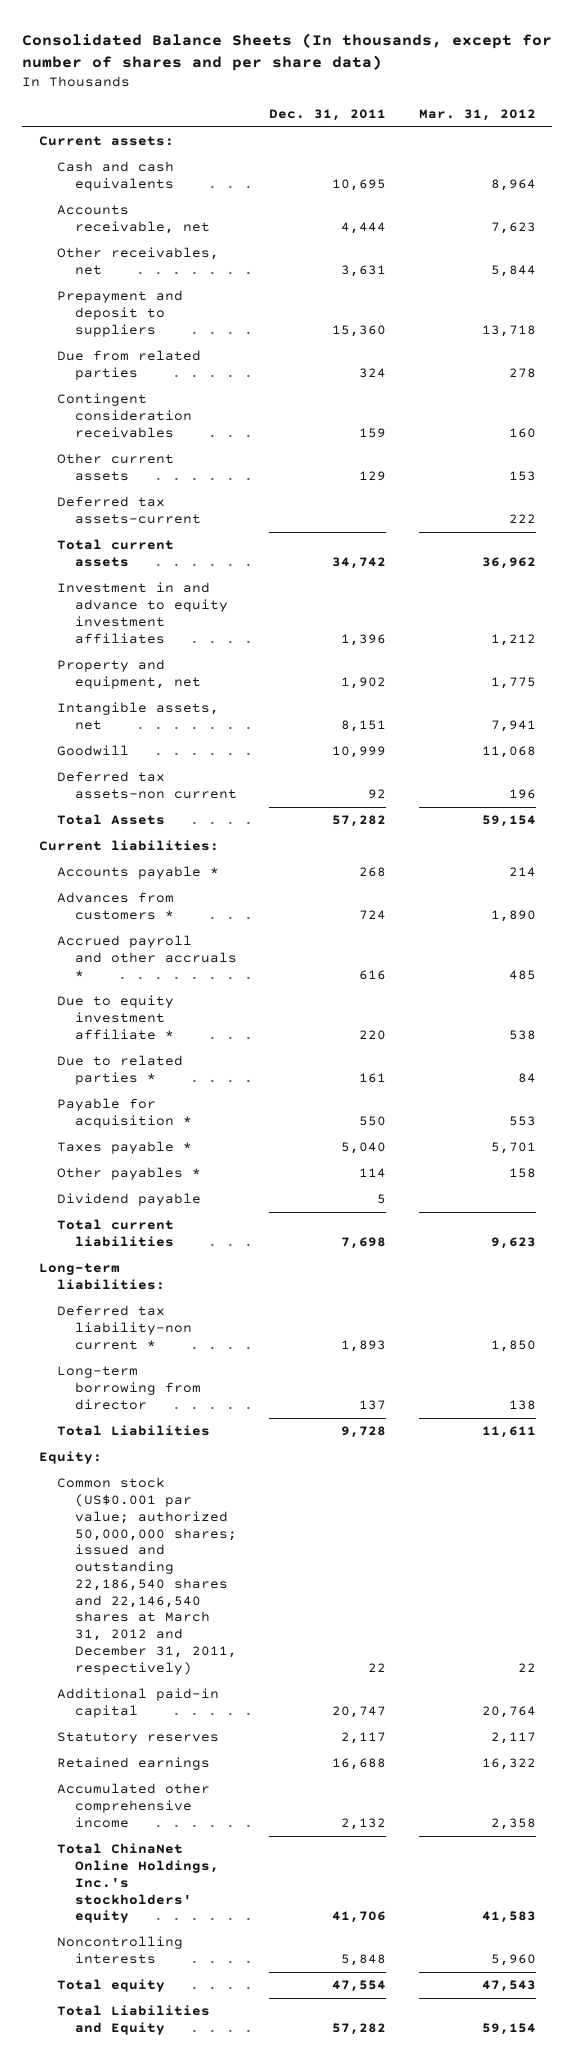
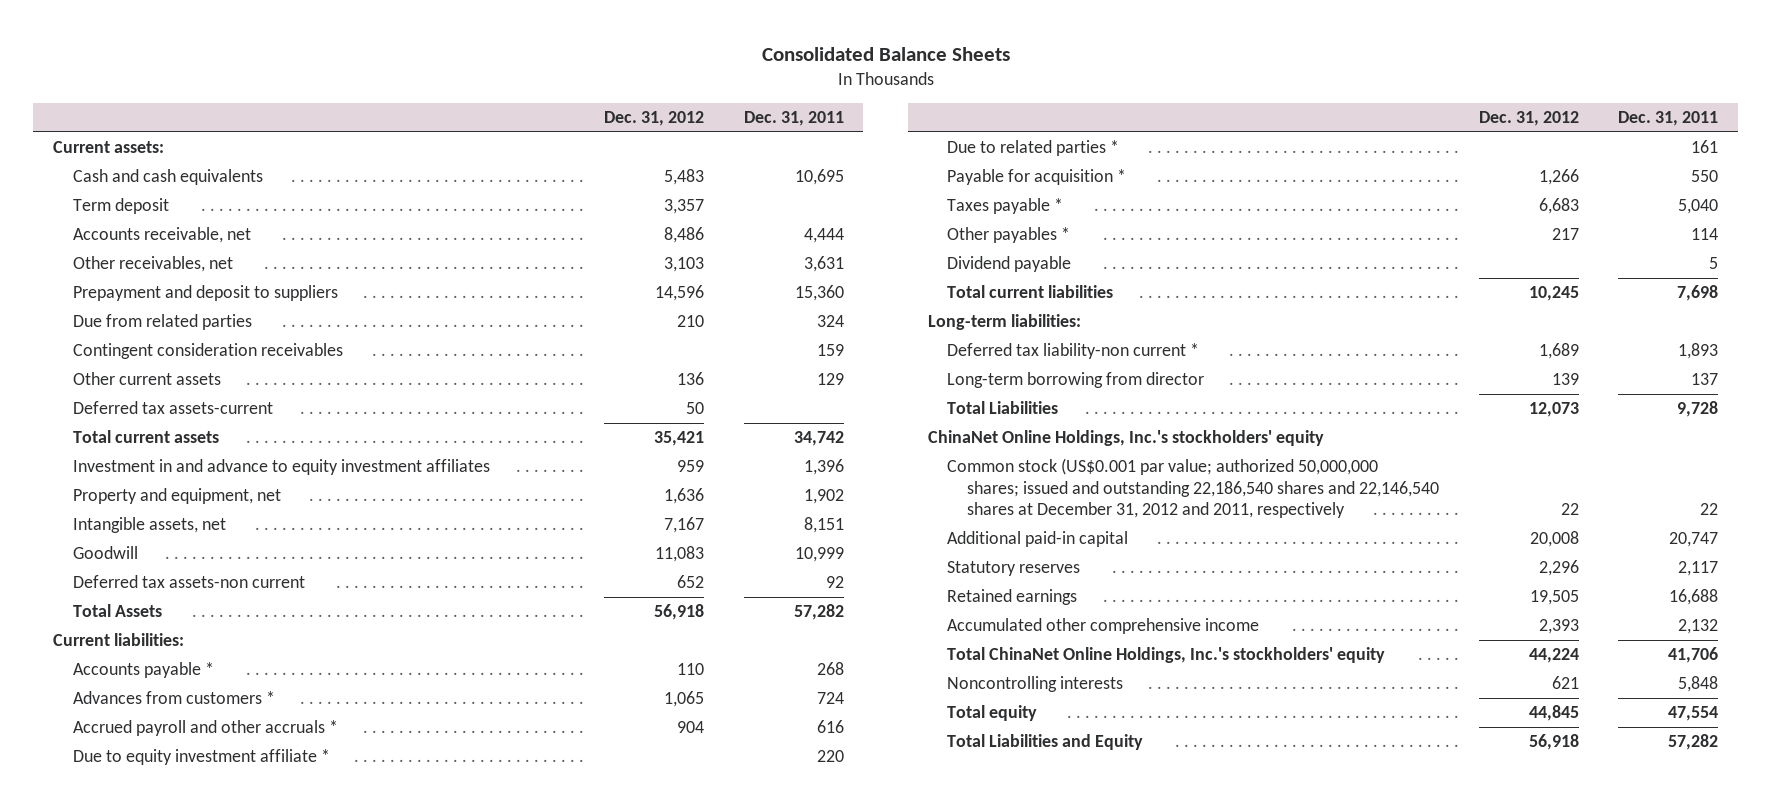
- Consolidated Balance Sheets (In thousands, except for number of shares and per share data)
+ Consolidated Balance Sheets
- | Dec. 31, 2011 | Mar. 31, 2012
+ | Dec. 31, 2012 | Dec. 31, 2011
+ Term deposit | 3,357 |
- Equity:
- Common stock (US$0.001 par value; authorized 50,000,000 shares; issued and outstanding 22,186,540 shares and 22,146,540 shares at March 31, 2012 and December 31, 2011, respectively) | 22 | 22
+ ChinaNet Online Holdings, Inc.'s stockholders' equity
+ Common stock (US$0.001 par value; authorized 50,000,000 shares; issued and outstanding 22,186,540 shares and 22,146,540 shares at December 31, 2012 and 2011, respectively | 22 | 22

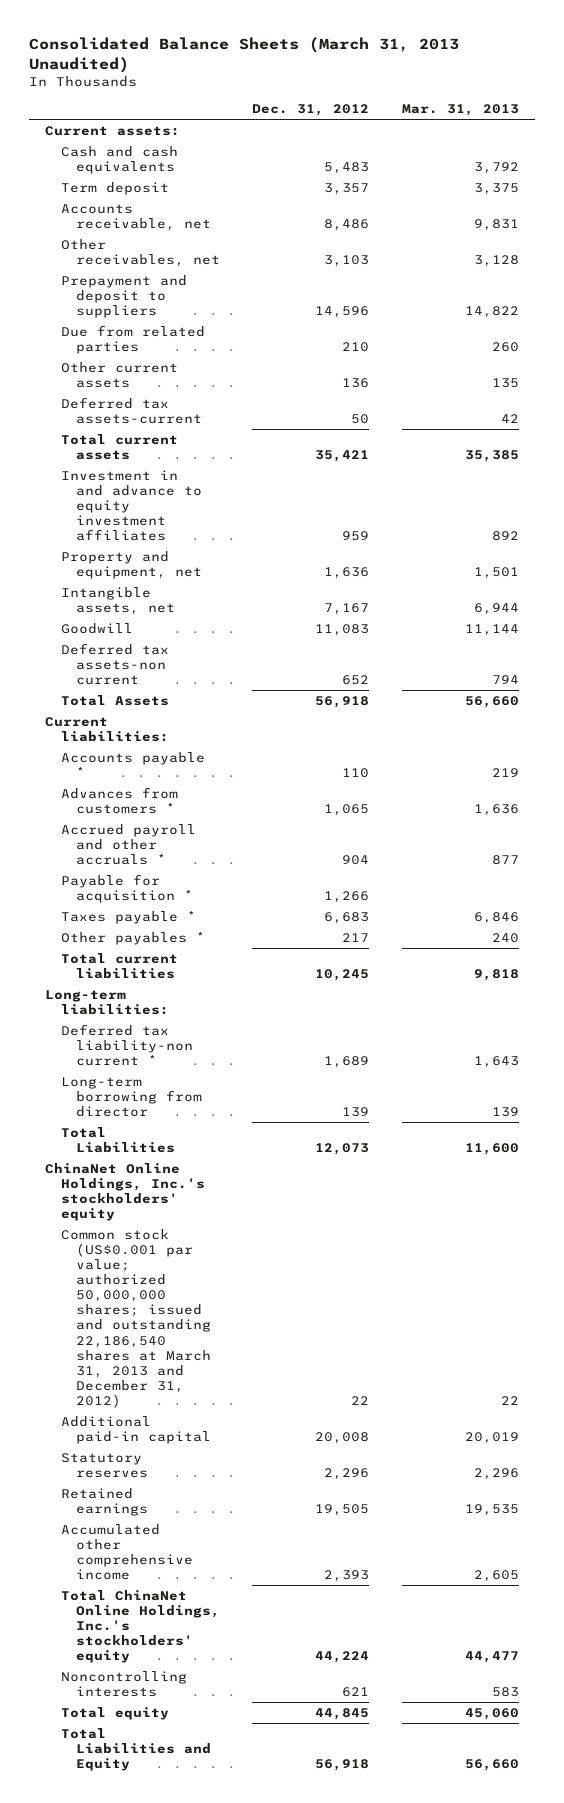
- Consolidated Balance Sheets
+ Consolidated Balance Sheets (March 31, 2013 Unaudited)
- | Dec. 31, 2012 | Dec. 31, 2011
+ | Dec. 31, 2012 | Mar. 31, 2013
- Contingent consideration receivables | | 159
- Due to equity investment affiliate * | | 220
- Due to related parties * | | 161
- Dividend payable | | 5
- Common stock (US$0.001 par value; authorized 50,000,000 shares; issued and outstanding 22,186,540 shares and 22,146,540 shares at December 31, 2012 and 2011, respectively | 22 | 22
+ Common stock (US$0.001 par value; authorized 50,000,000 shares; issued and outstanding 22,186,540 shares at March 31, 2013 and December 31, 2012) | 22 | 22

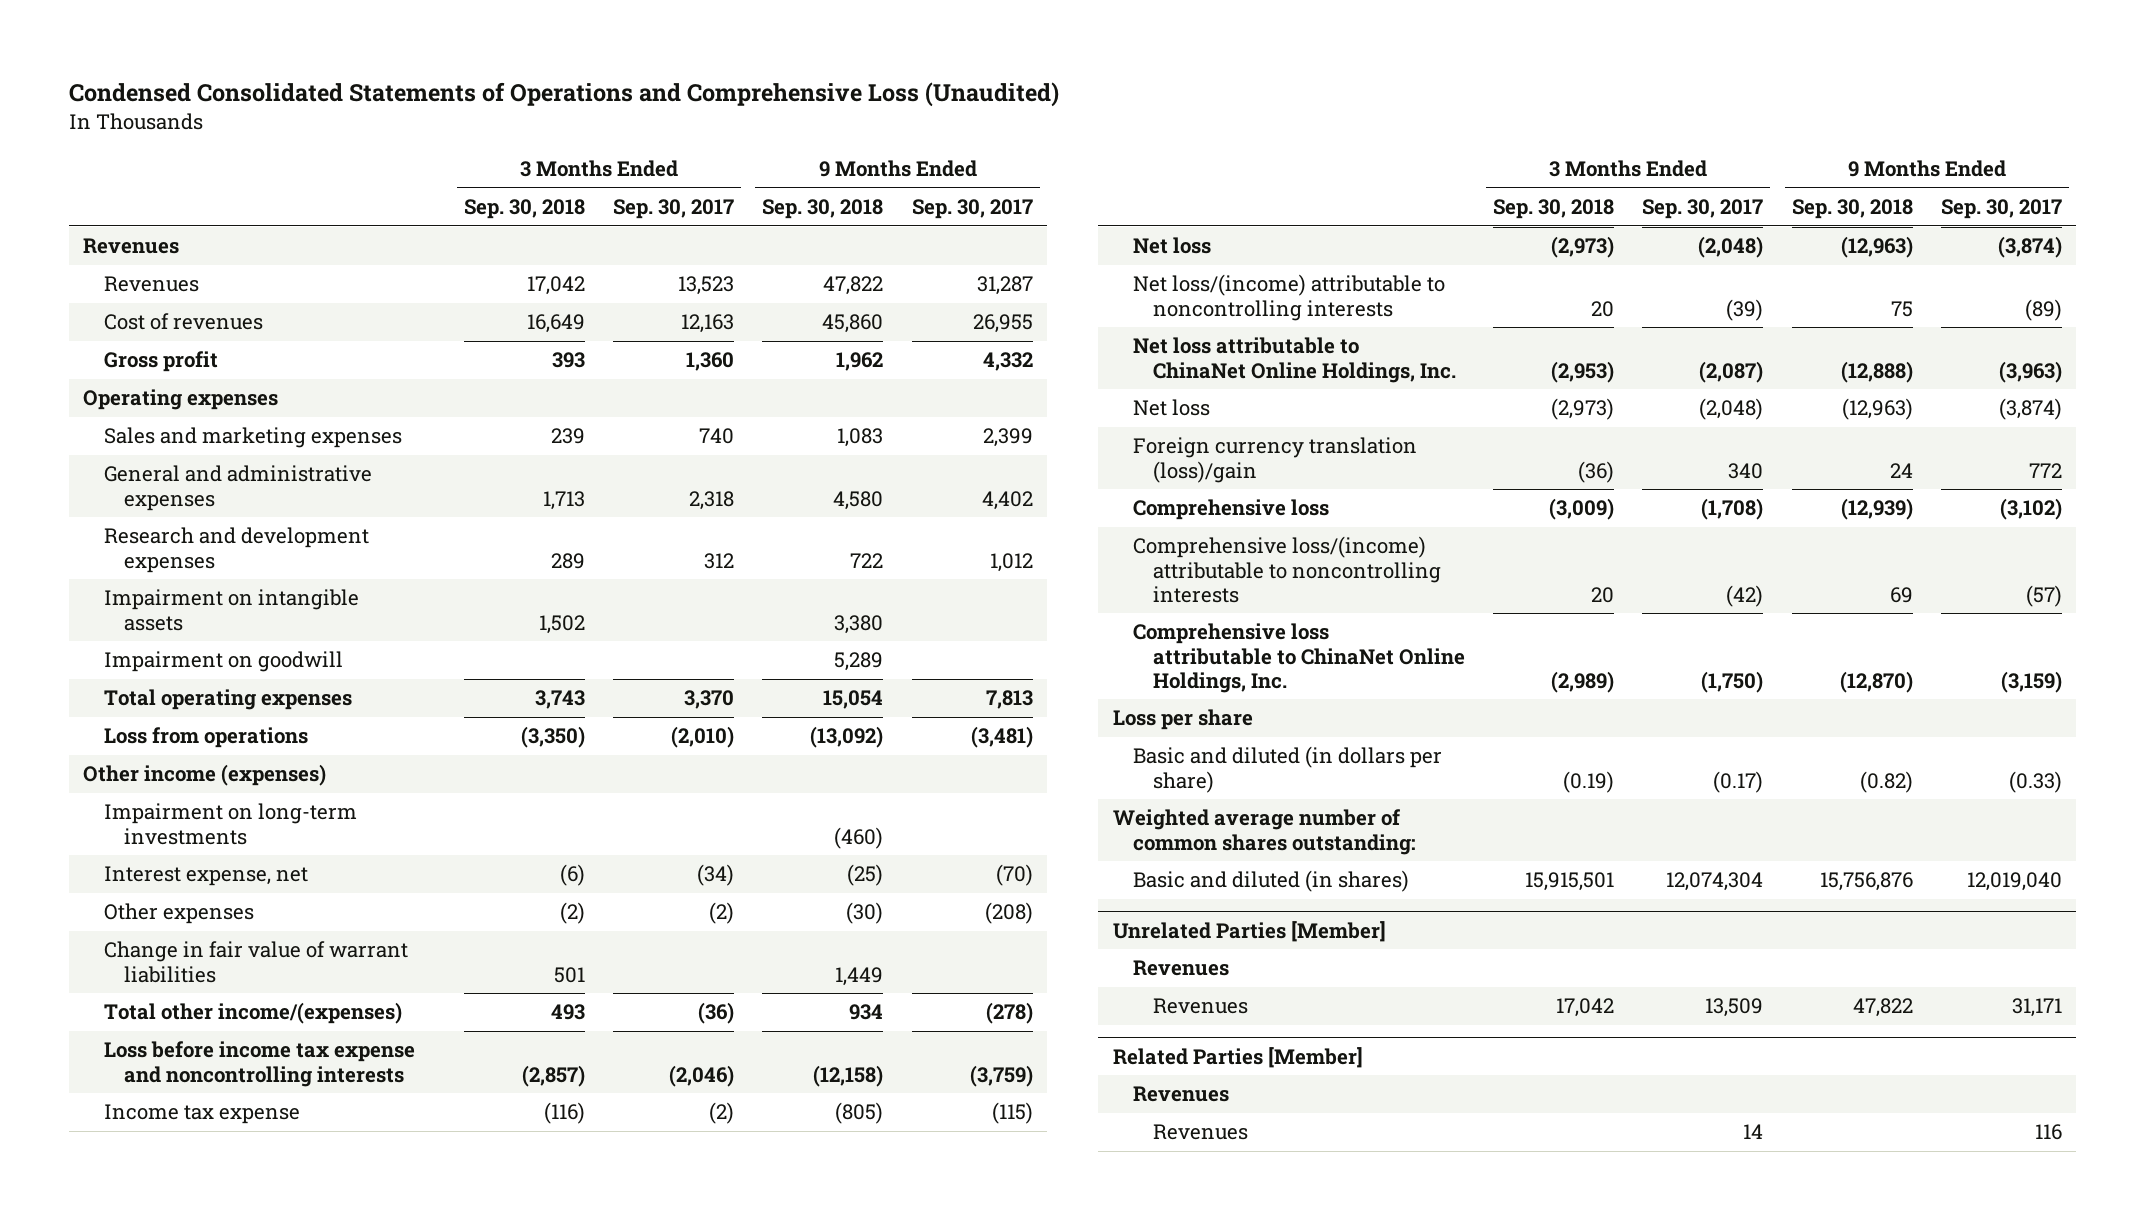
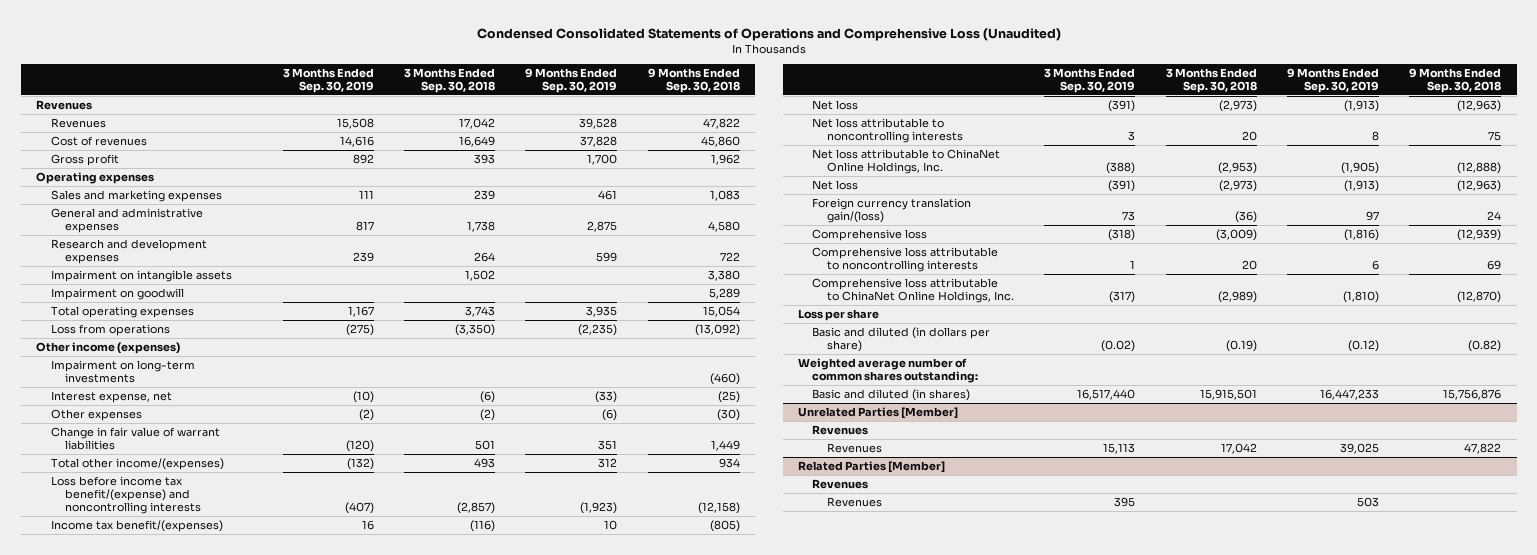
- | 3 Months Ended Sep. 30, 2018 | 3 Months Ended Sep. 30, 2017 | 9 Months Ended Sep. 30, 2018 | 9 Months Ended Sep. 30, 2017
+ | 3 Months Ended Sep. 30, 2019 | 3 Months Ended Sep. 30, 2018 | 9 Months Ended Sep. 30, 2019 | 9 Months Ended Sep. 30, 2018
- General and administrative expenses | 1,713 | 2,318 | 4,580 | 4,402
- Research and development expenses | 289 | 312 | 722 | 1,012
+ General and administrative expenses | 817 | 1,738 | 2,875 | 4,580
+ Research and development expenses | 239 | 264 | 599 | 722
- Loss before income tax expense and noncontrolling interests | (2,857) | (2,046) | (12,158) | (3,759)
- Income tax expense | (116) | (2) | (805) | (115)
+ Loss before income tax benefit/(expense) and noncontrolling interests | (407) | (2,857) | (1,923) | (12,158)
+ Income tax benefit/(expenses) | 16 | (116) | 10 | (805)
- Net loss/(income) attributable to noncontrolling interests | 20 | (39) | 75 | (89)
+ Net loss attributable to noncontrolling interests | 3 | 20 | 8 | 75
- Foreign currency translation (loss)/gain | (36) | 340 | 24 | 772
+ Foreign currency translation gain/(loss) | 73 | (36) | 97 | 24
- Comprehensive loss/(income) attributable to noncontrolling interests | 20 | (42) | 69 | (57)
+ Comprehensive loss attributable to noncontrolling interests | 1 | 20 | 6 | 69

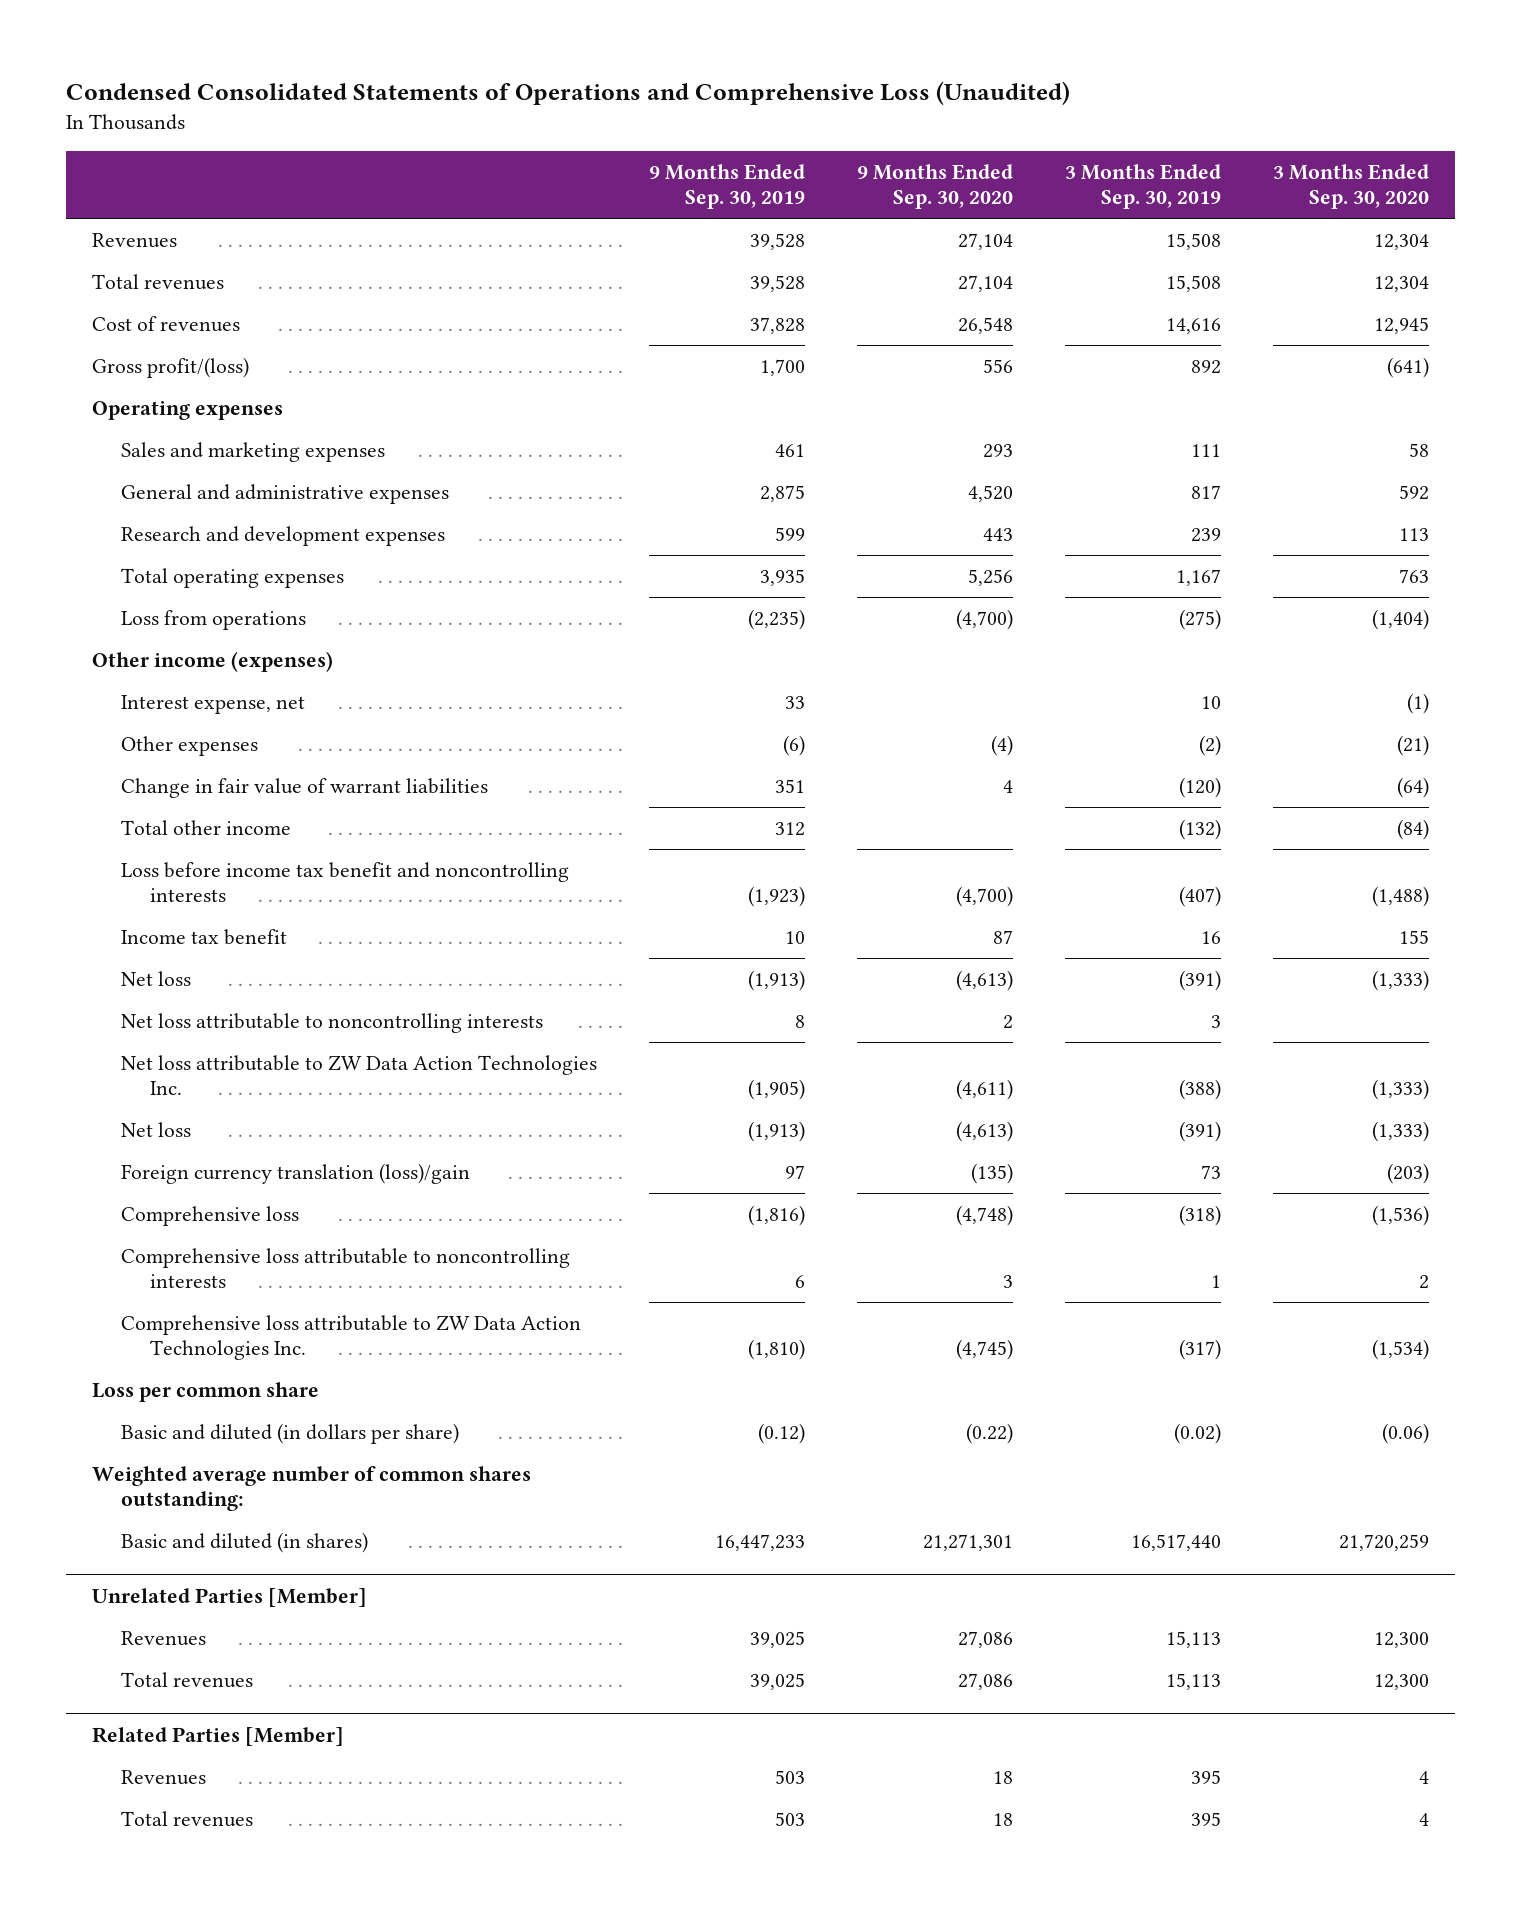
- | 3 Months Ended Sep. 30, 2019 | 3 Months Ended Sep. 30, 2018 | 9 Months Ended Sep. 30, 2019 | 9 Months Ended Sep. 30, 2018
+ | 9 Months Ended Sep. 30, 2019 | 9 Months Ended Sep. 30, 2020 | 3 Months Ended Sep. 30, 2019 | 3 Months Ended Sep. 30, 2020
- Revenues
+ Total revenues | 39,528 | 27,104 | 15,508 | 12,304
- Gross profit | 892 | 393 | 1,700 | 1,962
+ Gross profit/(loss) | 1,700 | 556 | 892 | (641)
- Impairment on intangible assets | | 1,502 | | 3,380
- Impairment on goodwill | | | | 5,289
- Impairment on long-term investments | | | | (460)
- Interest expense, net | (10) | (6) | (33) | (25)
+ Interest expense, net | 33 | | 10 | (1)
- Total other income/(expenses) | (132) | 493 | 312 | 934
- Loss before income tax benefit/(expense) and noncontrolling interests | (407) | (2,857) | (1,923) | (12,158)
- Income tax benefit/(expenses) | 16 | (116) | 10 | (805)
+ Total other income | 312 | | (132) | (84)
+ Loss before income tax benefit and noncontrolling interests | (1,923) | (4,700) | (407) | (1,488)
+ Income tax benefit | 10 | 87 | 16 | 155
- Net loss attributable to ChinaNet Online Holdings, Inc. | (388) | (2,953) | (1,905) | (12,888)
+ Net loss attributable to ZW Data Action Technologies Inc. | (1,905) | (4,611) | (388) | (1,333)
- Foreign currency translation gain/(loss) | 73 | (36) | 97 | 24
+ Foreign currency translation (loss)/gain | 97 | (135) | 73 | (203)
- Comprehensive loss attributable to ChinaNet Online Holdings, Inc. | (317) | (2,989) | (1,810) | (12,870)
- Loss per share
+ Comprehensive loss attributable to ZW Data Action Technologies Inc. | (1,810) | (4,745) | (317) | (1,534)
+ Loss per common share
@ Unrelated Parties [Member]
- Revenues
+ Total revenues | 39,025 | 27,086 | 15,113 | 12,300
@ Related Parties [Member]
- Revenues
+ Total revenues | 503 | 18 | 395 | 4

